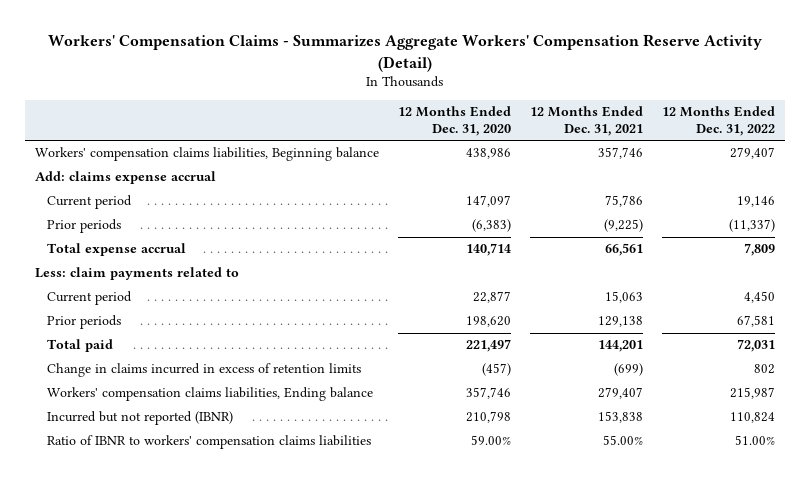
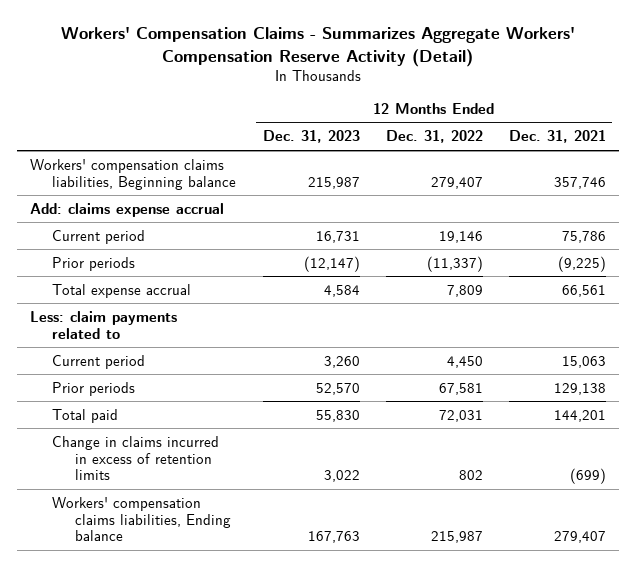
- | 12 Months Ended Dec. 31, 2020 | 12 Months Ended Dec. 31, 2021 | 12 Months Ended Dec. 31, 2022
+ | 12 Months Ended Dec. 31, 2023 | 12 Months Ended Dec. 31, 2022 | 12 Months Ended Dec. 31, 2021
- Incurred but not reported (IBNR) | 210,798 | 153,838 | 110,824
- Ratio of IBNR to workers' compensation claims liabilities | 59.00% | 55.00% | 51.00%

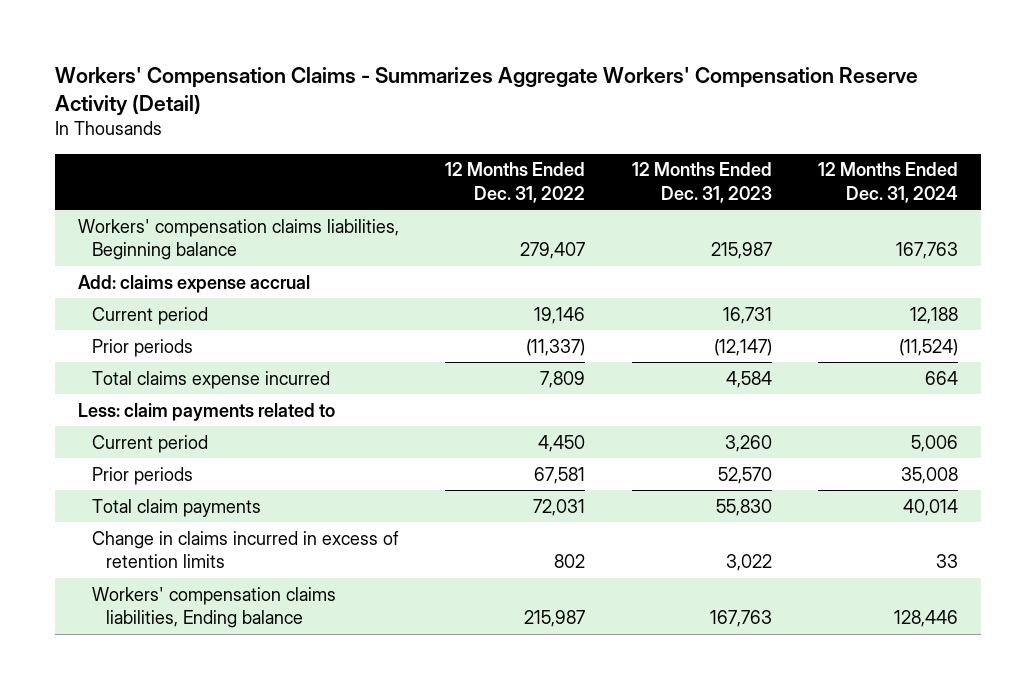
- | 12 Months Ended Dec. 31, 2023 | 12 Months Ended Dec. 31, 2022 | 12 Months Ended Dec. 31, 2021
+ | 12 Months Ended Dec. 31, 2022 | 12 Months Ended Dec. 31, 2023 | 12 Months Ended Dec. 31, 2024
- Total expense accrual | 4,584 | 7,809 | 66,561
+ Total claims expense incurred | 7,809 | 4,584 | 664
- Total paid | 55,830 | 72,031 | 144,201
+ Total claim payments | 72,031 | 55,830 | 40,014

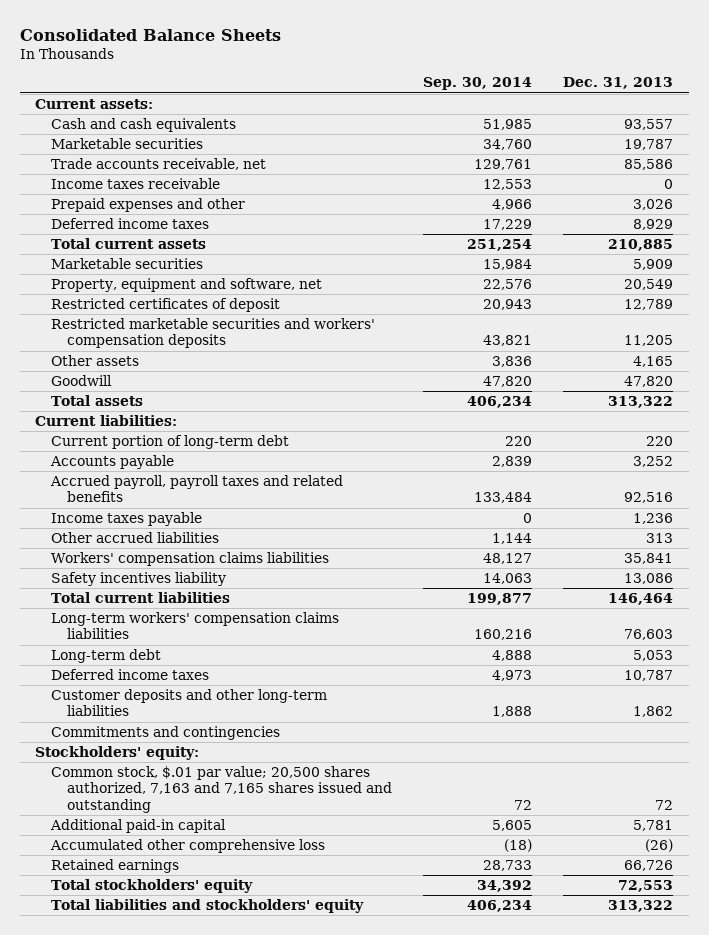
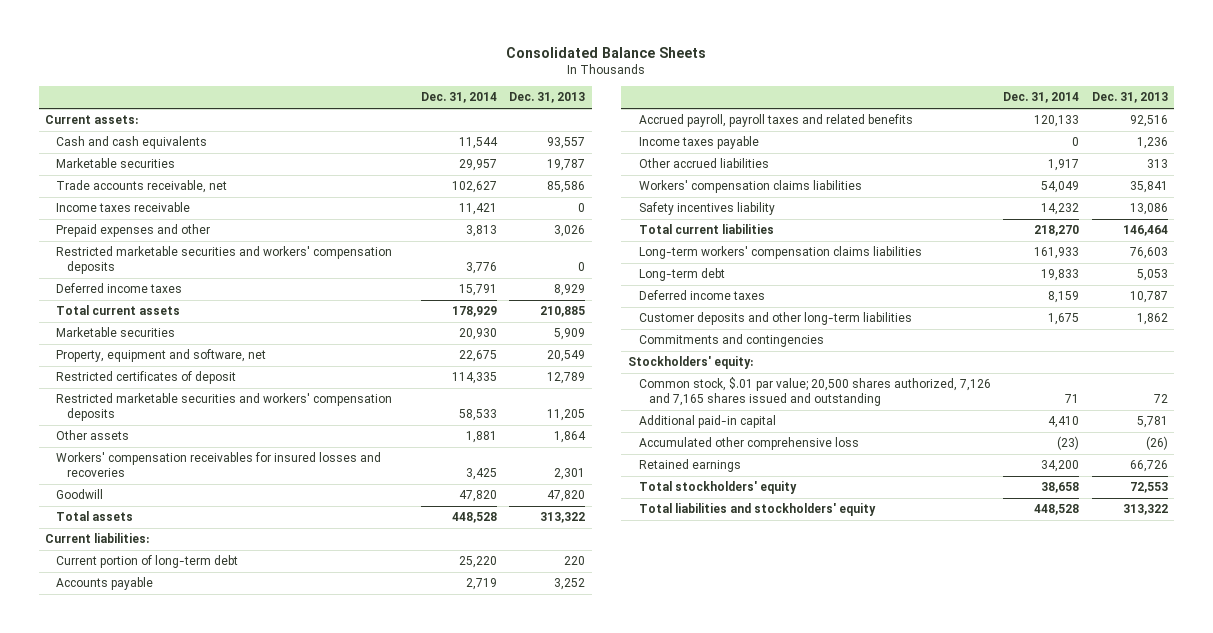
- | Sep. 30, 2014 | Dec. 31, 2013
+ | Dec. 31, 2014 | Dec. 31, 2013
+ Restricted marketable securities and workers' compensation deposits | 3,776 | 0
- Other assets | 3,836 | 4,165
+ Other assets | 1,881 | 1,864
+ Workers' compensation receivables for insured losses and recoveries | 3,425 | 2,301
- Common stock, $.01 par value; 20,500 shares authorized, 7,163 and 7,165 shares issued and outstanding | 72 | 72
+ Common stock, $.01 par value; 20,500 shares authorized, 7,126 and 7,165 shares issued and outstanding | 71 | 72

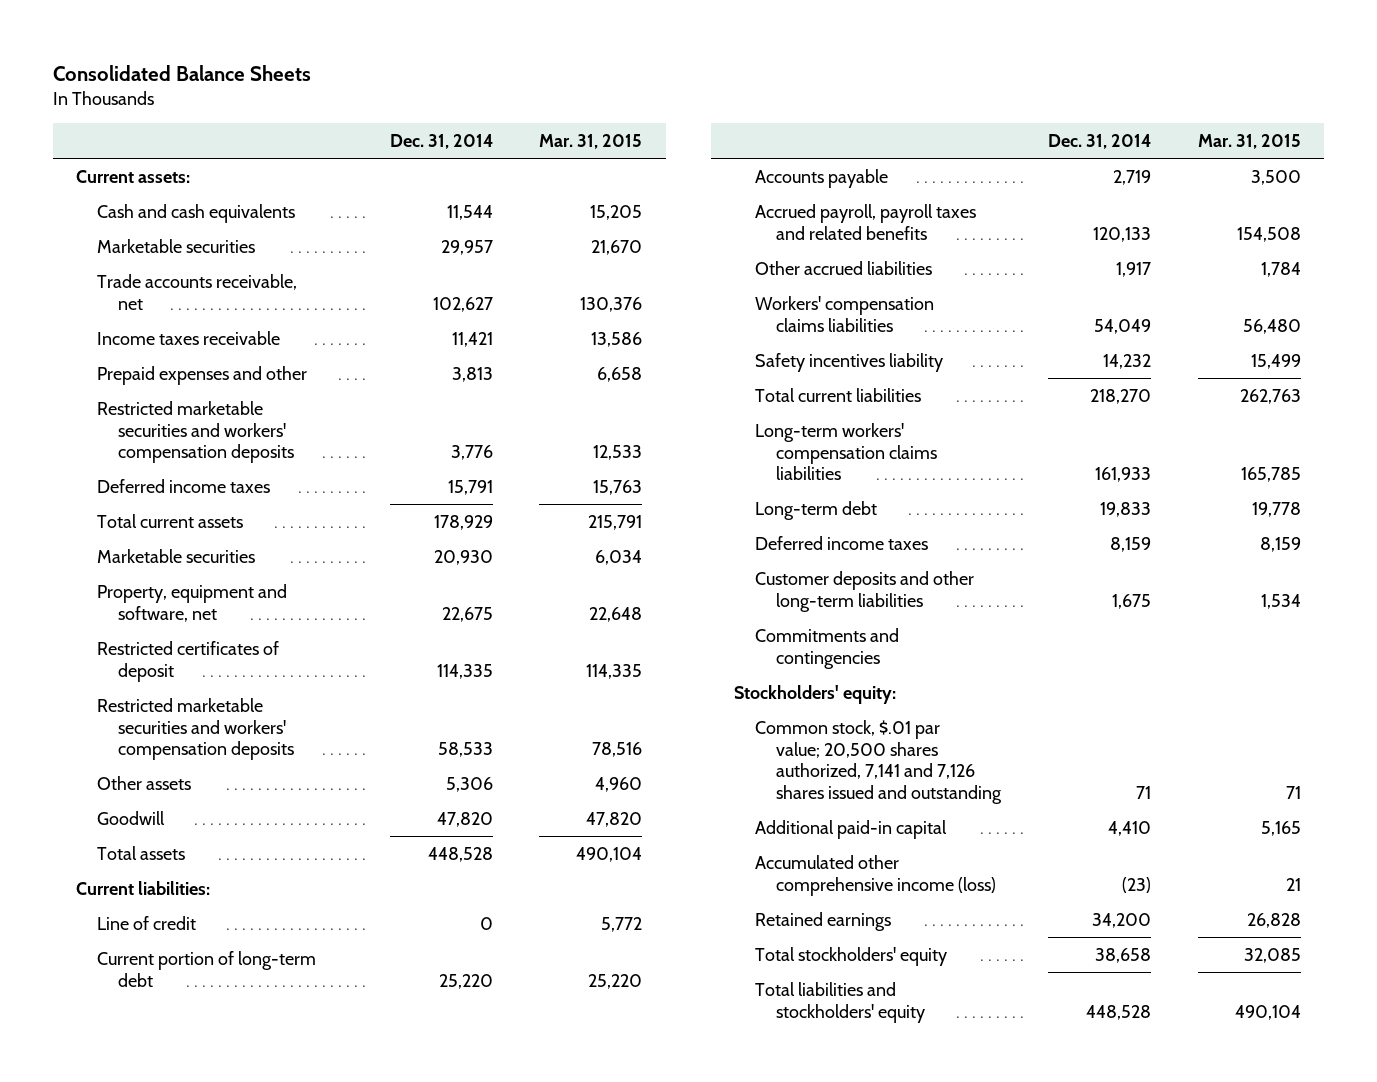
- | Dec. 31, 2014 | Dec. 31, 2013
+ | Dec. 31, 2014 | Mar. 31, 2015
- Other assets | 1,881 | 1,864
- Workers' compensation receivables for insured losses and recoveries | 3,425 | 2,301
+ Other assets | 5,306 | 4,960
+ Line of credit | 0 | 5,772
- Income taxes payable | 0 | 1,236
- Common stock, $.01 par value; 20,500 shares authorized, 7,126 and 7,165 shares issued and outstanding | 71 | 72
+ Common stock, $.01 par value; 20,500 shares authorized, 7,141 and 7,126 shares issued and outstanding | 71 | 71
- Accumulated other comprehensive loss | (23) | (26)
+ Accumulated other comprehensive income (loss) | (23) | 21

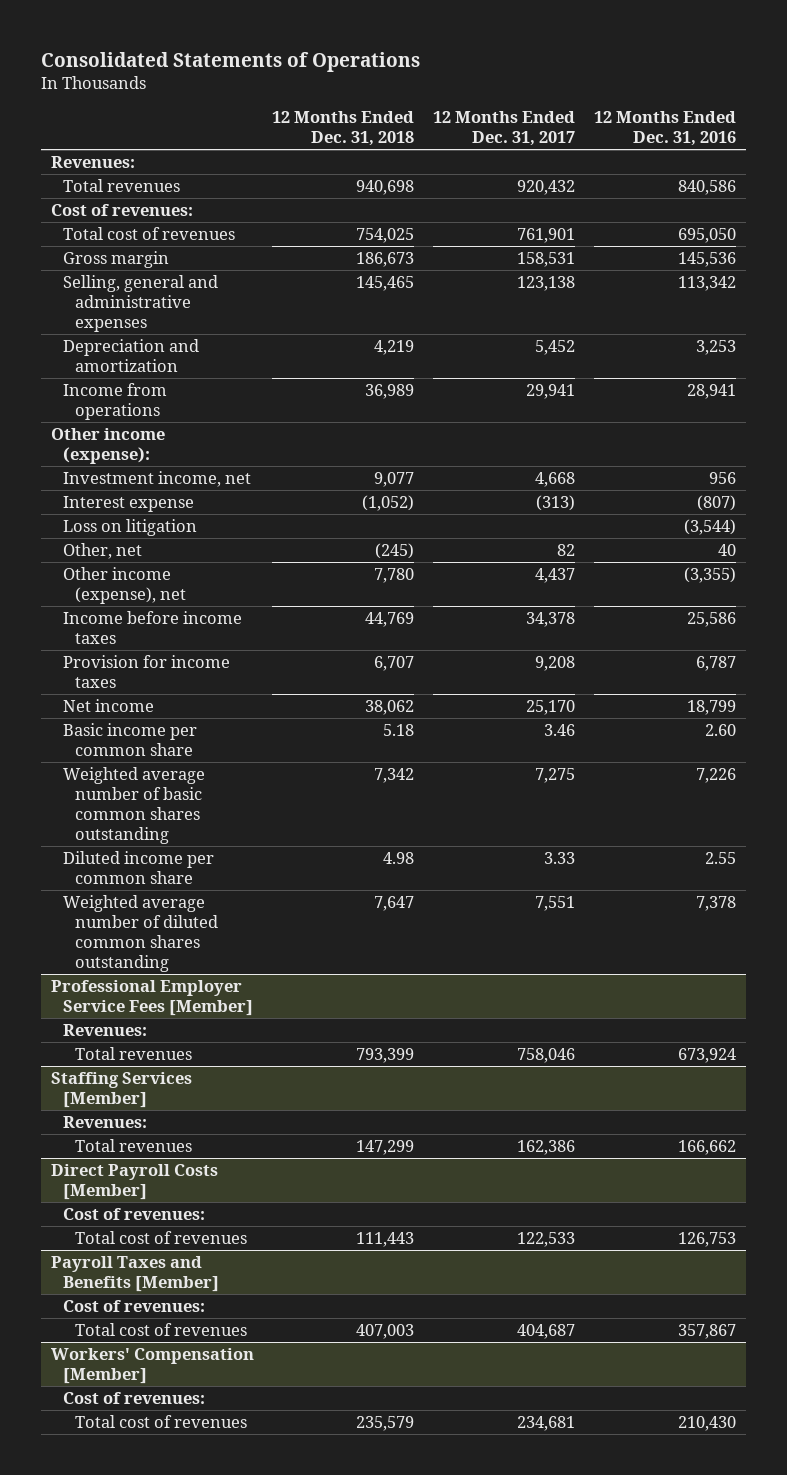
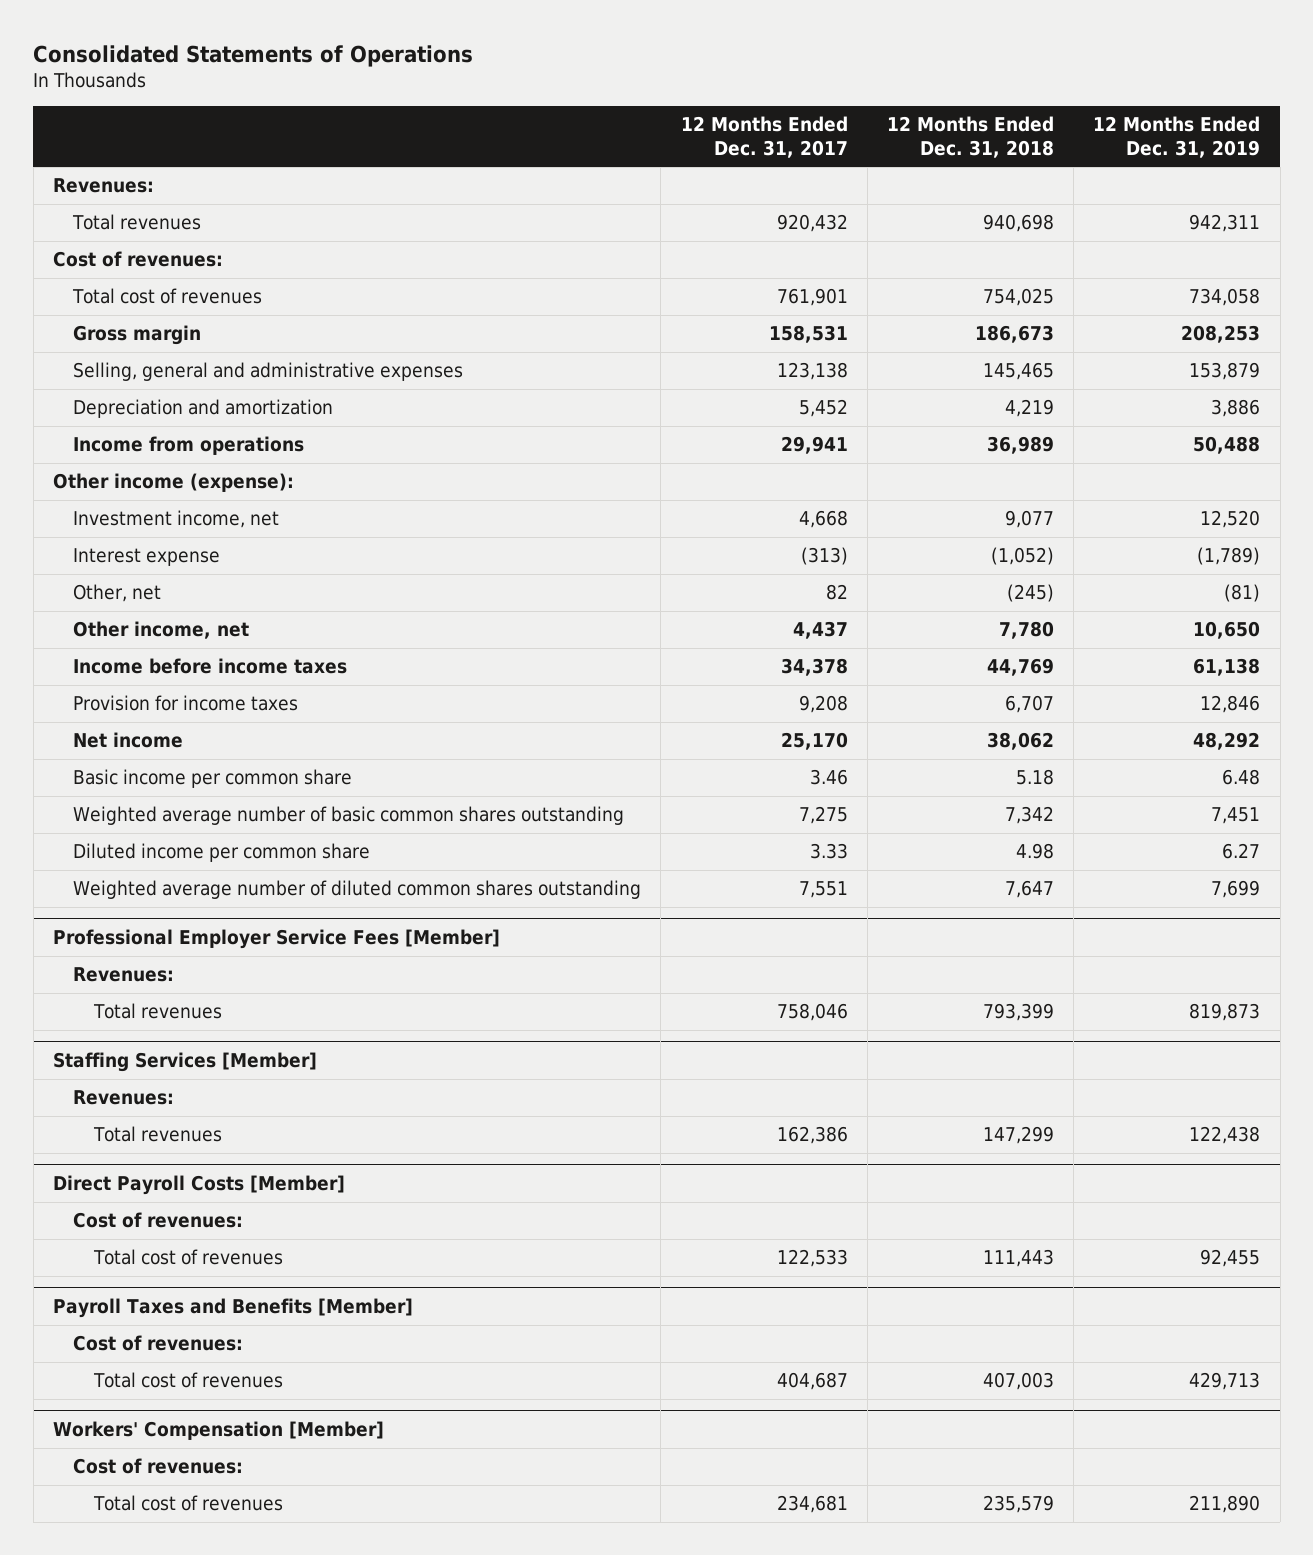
- | 12 Months Ended Dec. 31, 2018 | 12 Months Ended Dec. 31, 2017 | 12 Months Ended Dec. 31, 2016
+ | 12 Months Ended Dec. 31, 2017 | 12 Months Ended Dec. 31, 2018 | 12 Months Ended Dec. 31, 2019
- Loss on litigation | | | (3,544)
- Other income (expense), net | 7,780 | 4,437 | (3,355)
+ Other income, net | 4,437 | 7,780 | 10,650

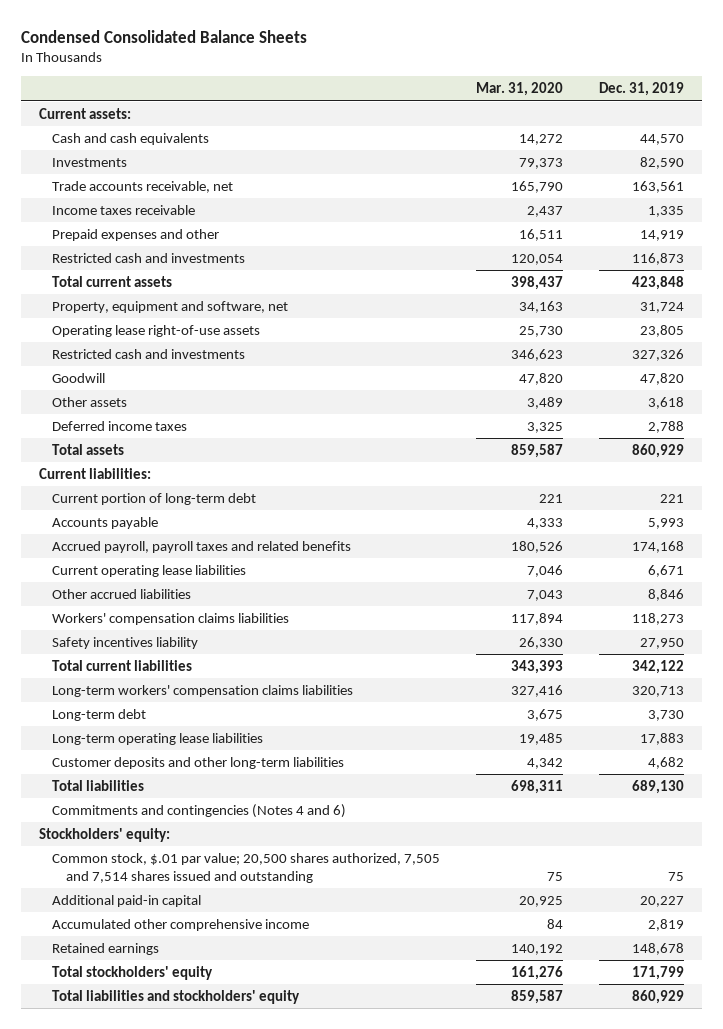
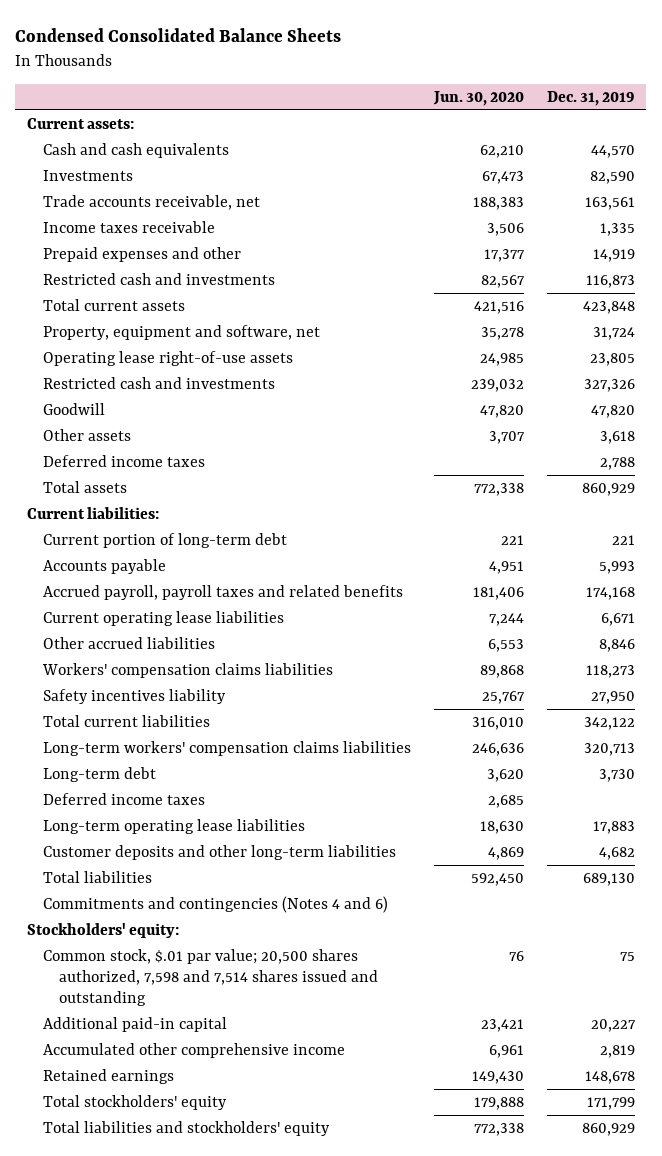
- | Mar. 31, 2020 | Dec. 31, 2019
+ | Jun. 30, 2020 | Dec. 31, 2019
+ Deferred income taxes | 2,685 |
- Common stock, $.01 par value; 20,500 shares authorized, 7,505 and 7,514 shares issued and outstanding | 75 | 75
+ Common stock, $.01 par value; 20,500 shares authorized, 7,598 and 7,514 shares issued and outstanding | 76 | 75

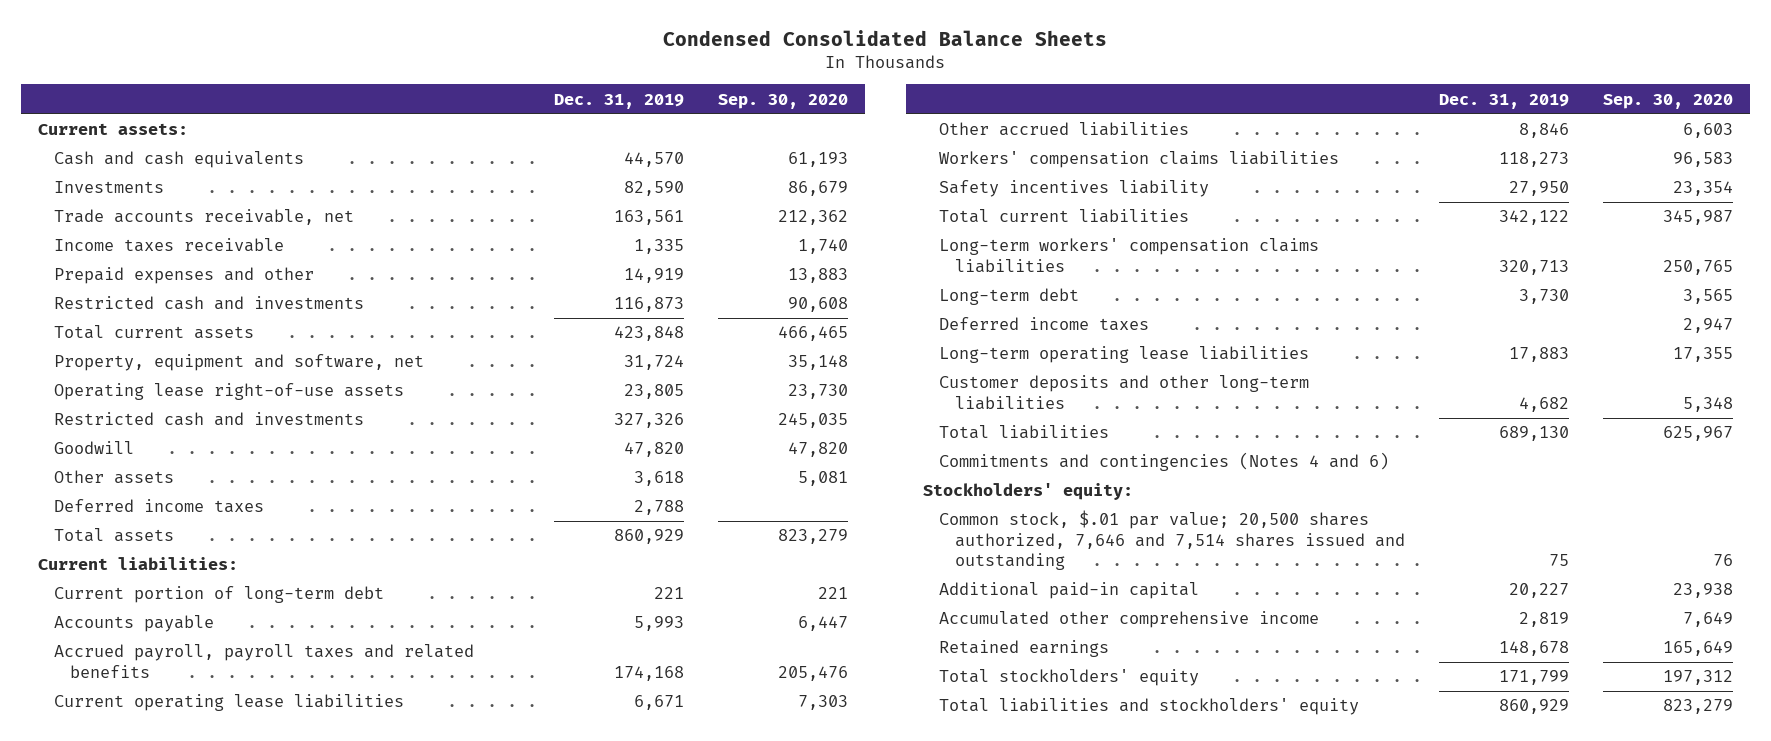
- | Jun. 30, 2020 | Dec. 31, 2019
+ | Dec. 31, 2019 | Sep. 30, 2020
- Common stock, $.01 par value; 20,500 shares authorized, 7,598 and 7,514 shares issued and outstanding | 76 | 75
+ Common stock, $.01 par value; 20,500 shares authorized, 7,646 and 7,514 shares issued and outstanding | 75 | 76

